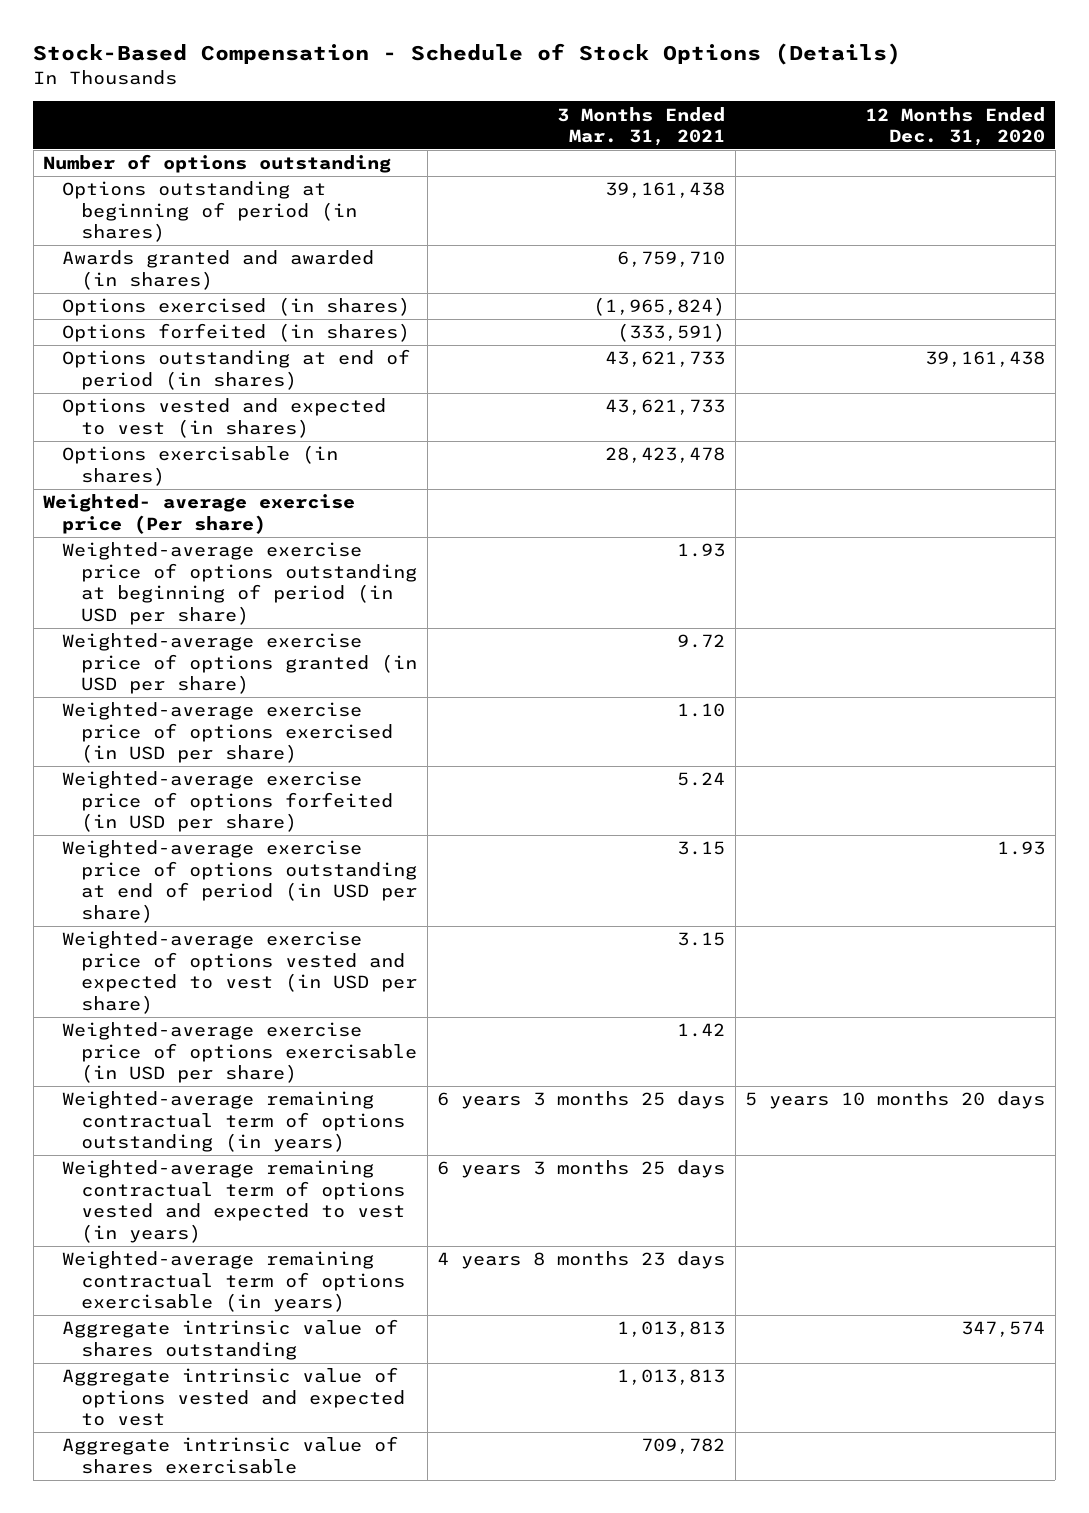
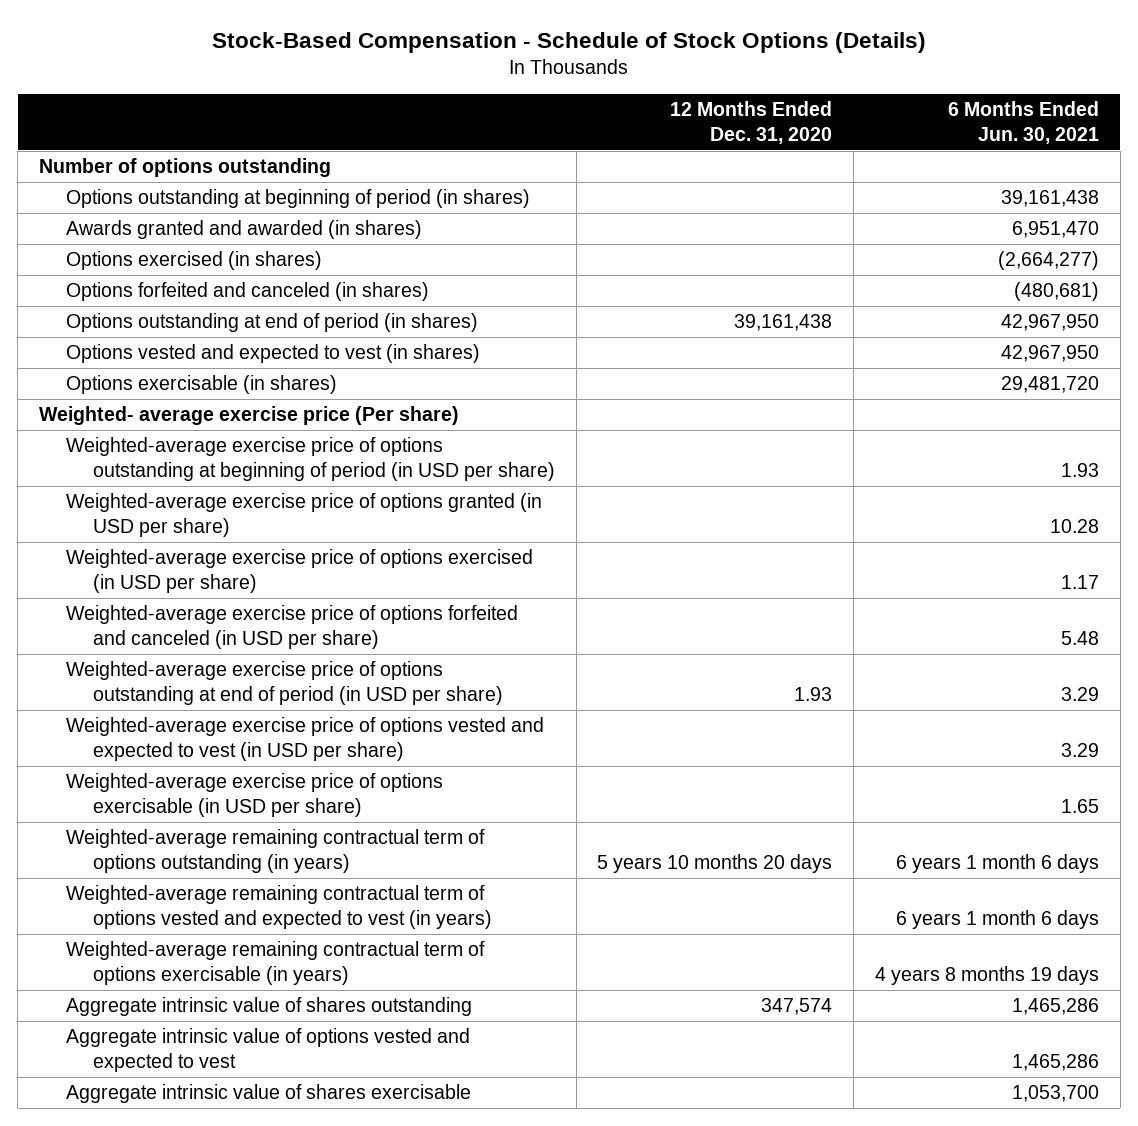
- | 3 Months Ended Mar. 31, 2021 | 12 Months Ended Dec. 31, 2020
+ | 12 Months Ended Dec. 31, 2020 | 6 Months Ended Jun. 30, 2021
- Options forfeited (in shares) | (333,591) |
+ Options forfeited and canceled (in shares) | | (480,681)
- Weighted-average exercise price of options forfeited (in USD per share) | 5.24 |
+ Weighted-average exercise price of options forfeited and canceled (in USD per share) | | 5.48

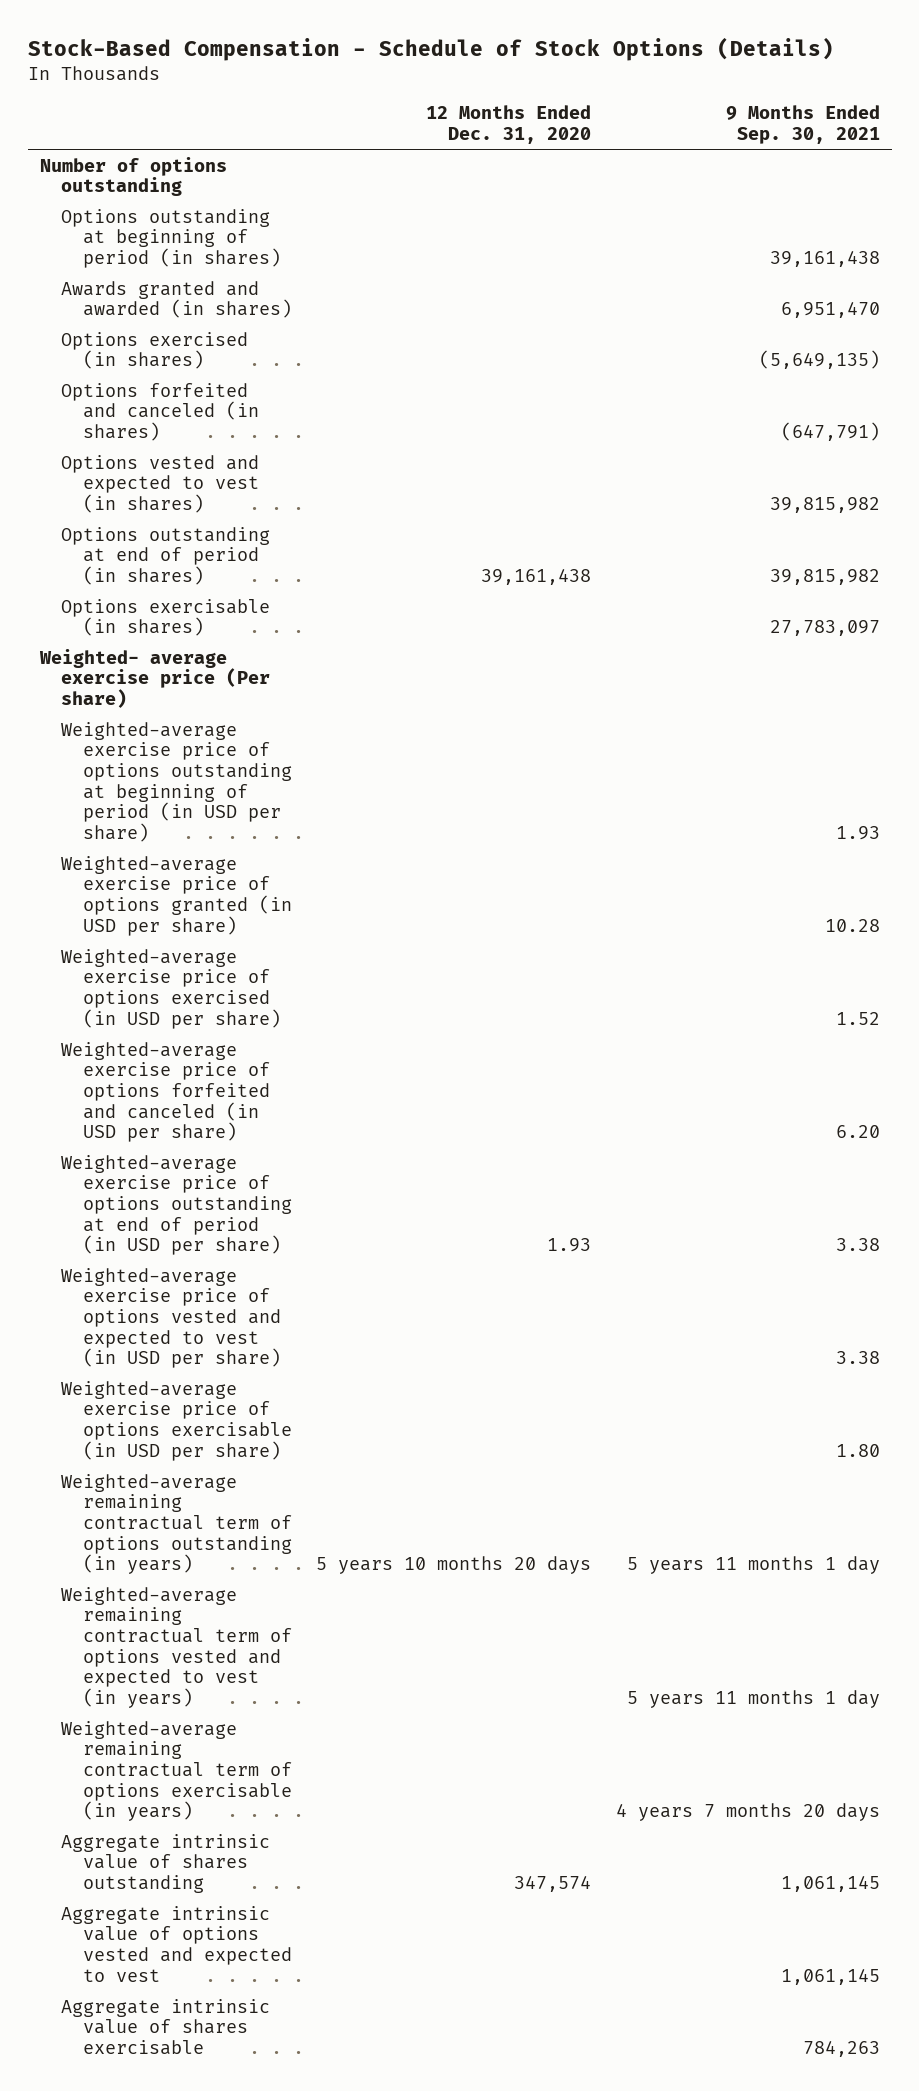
- | 12 Months Ended Dec. 31, 2020 | 6 Months Ended Jun. 30, 2021
+ | 12 Months Ended Dec. 31, 2020 | 9 Months Ended Sep. 30, 2021
moved down: Options outstanding at end of period (in shares) | 39,161,438 | 39,815,982

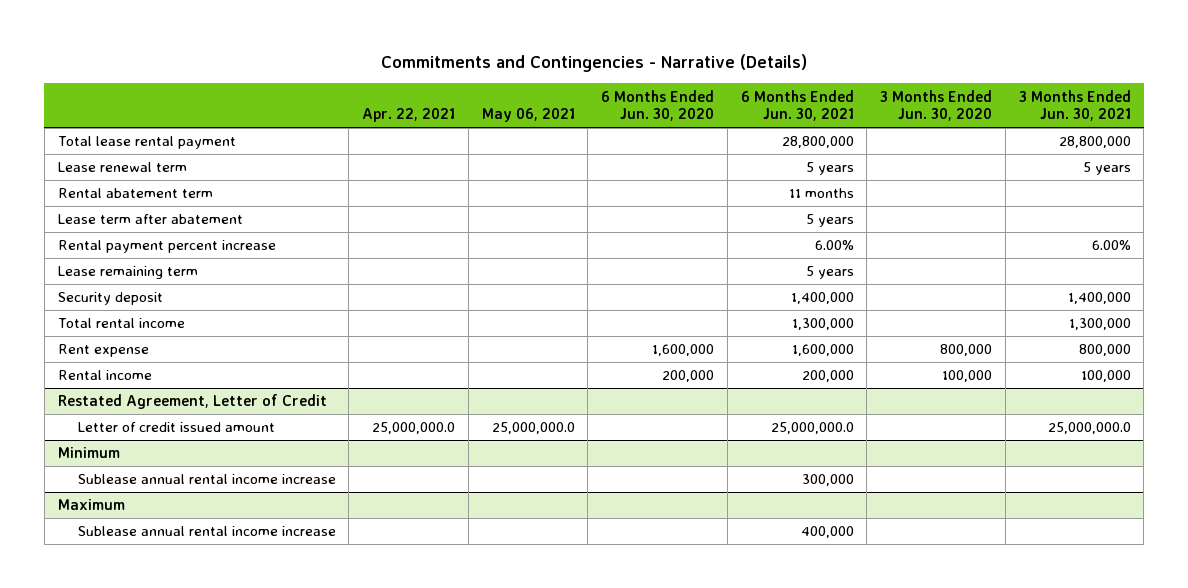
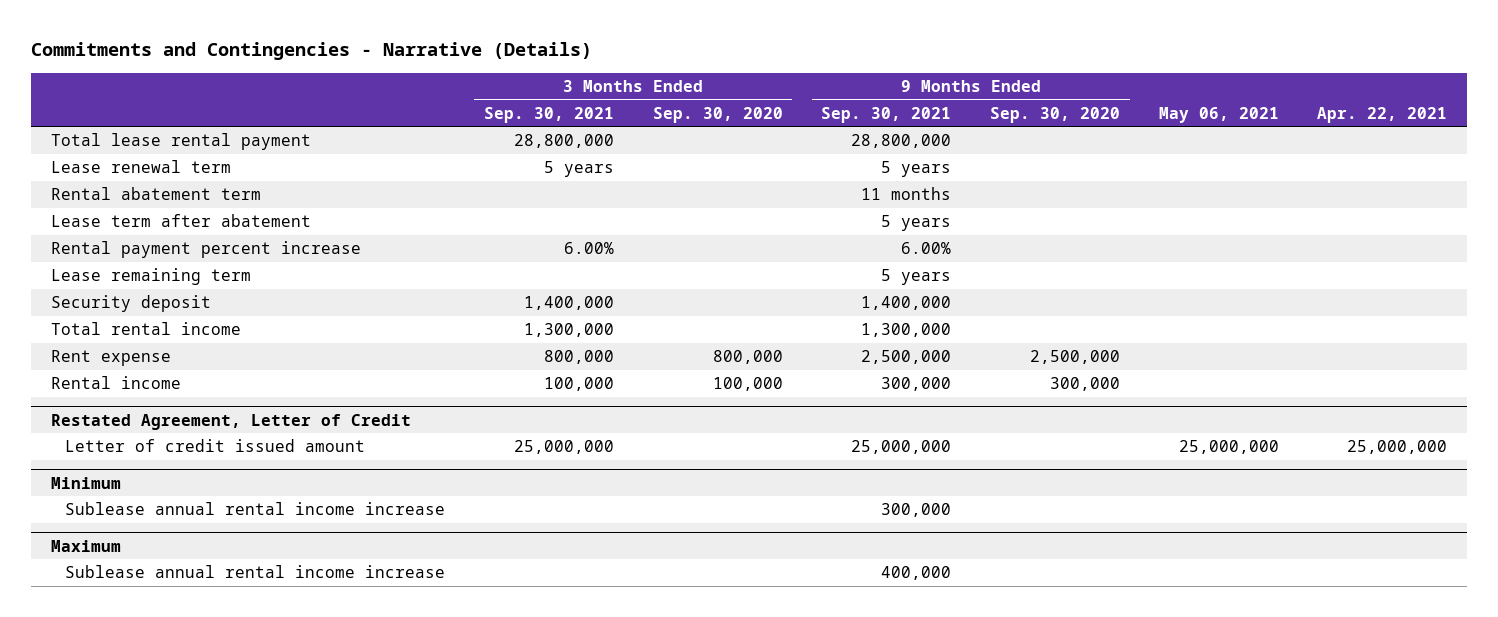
- | Apr. 22, 2021 | May 06, 2021 | 6 Months Ended Jun. 30, 2020 | 6 Months Ended Jun. 30, 2021 | 3 Months Ended Jun. 30, 2020 | 3 Months Ended Jun. 30, 2021
+ | 3 Months Ended Sep. 30, 2021 | 3 Months Ended Sep. 30, 2020 | 9 Months Ended Sep. 30, 2021 | 9 Months Ended Sep. 30, 2020 | May 06, 2021 | Apr. 22, 2021
@ Restated Agreement, Letter of Credit
- Letter of credit issued amount | 25,000,000.0 | 25,000,000.0 | | 25,000,000.0 | | 25,000,000.0
+ Letter of credit issued amount | 25,000,000 | | 25,000,000 | | 25,000,000 | 25,000,000

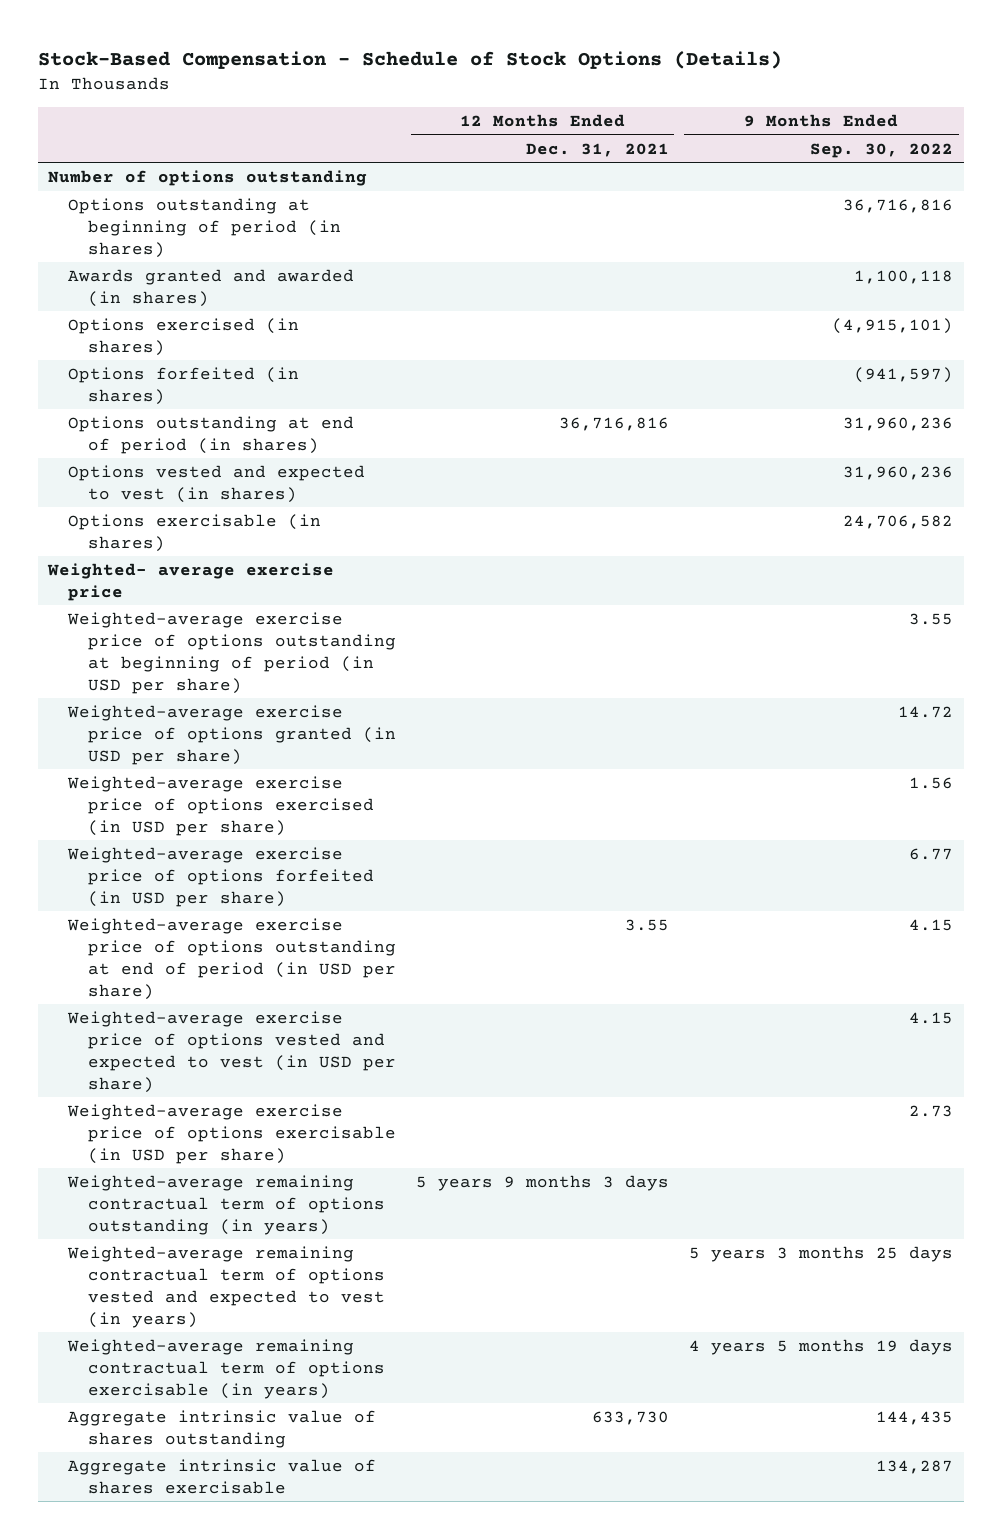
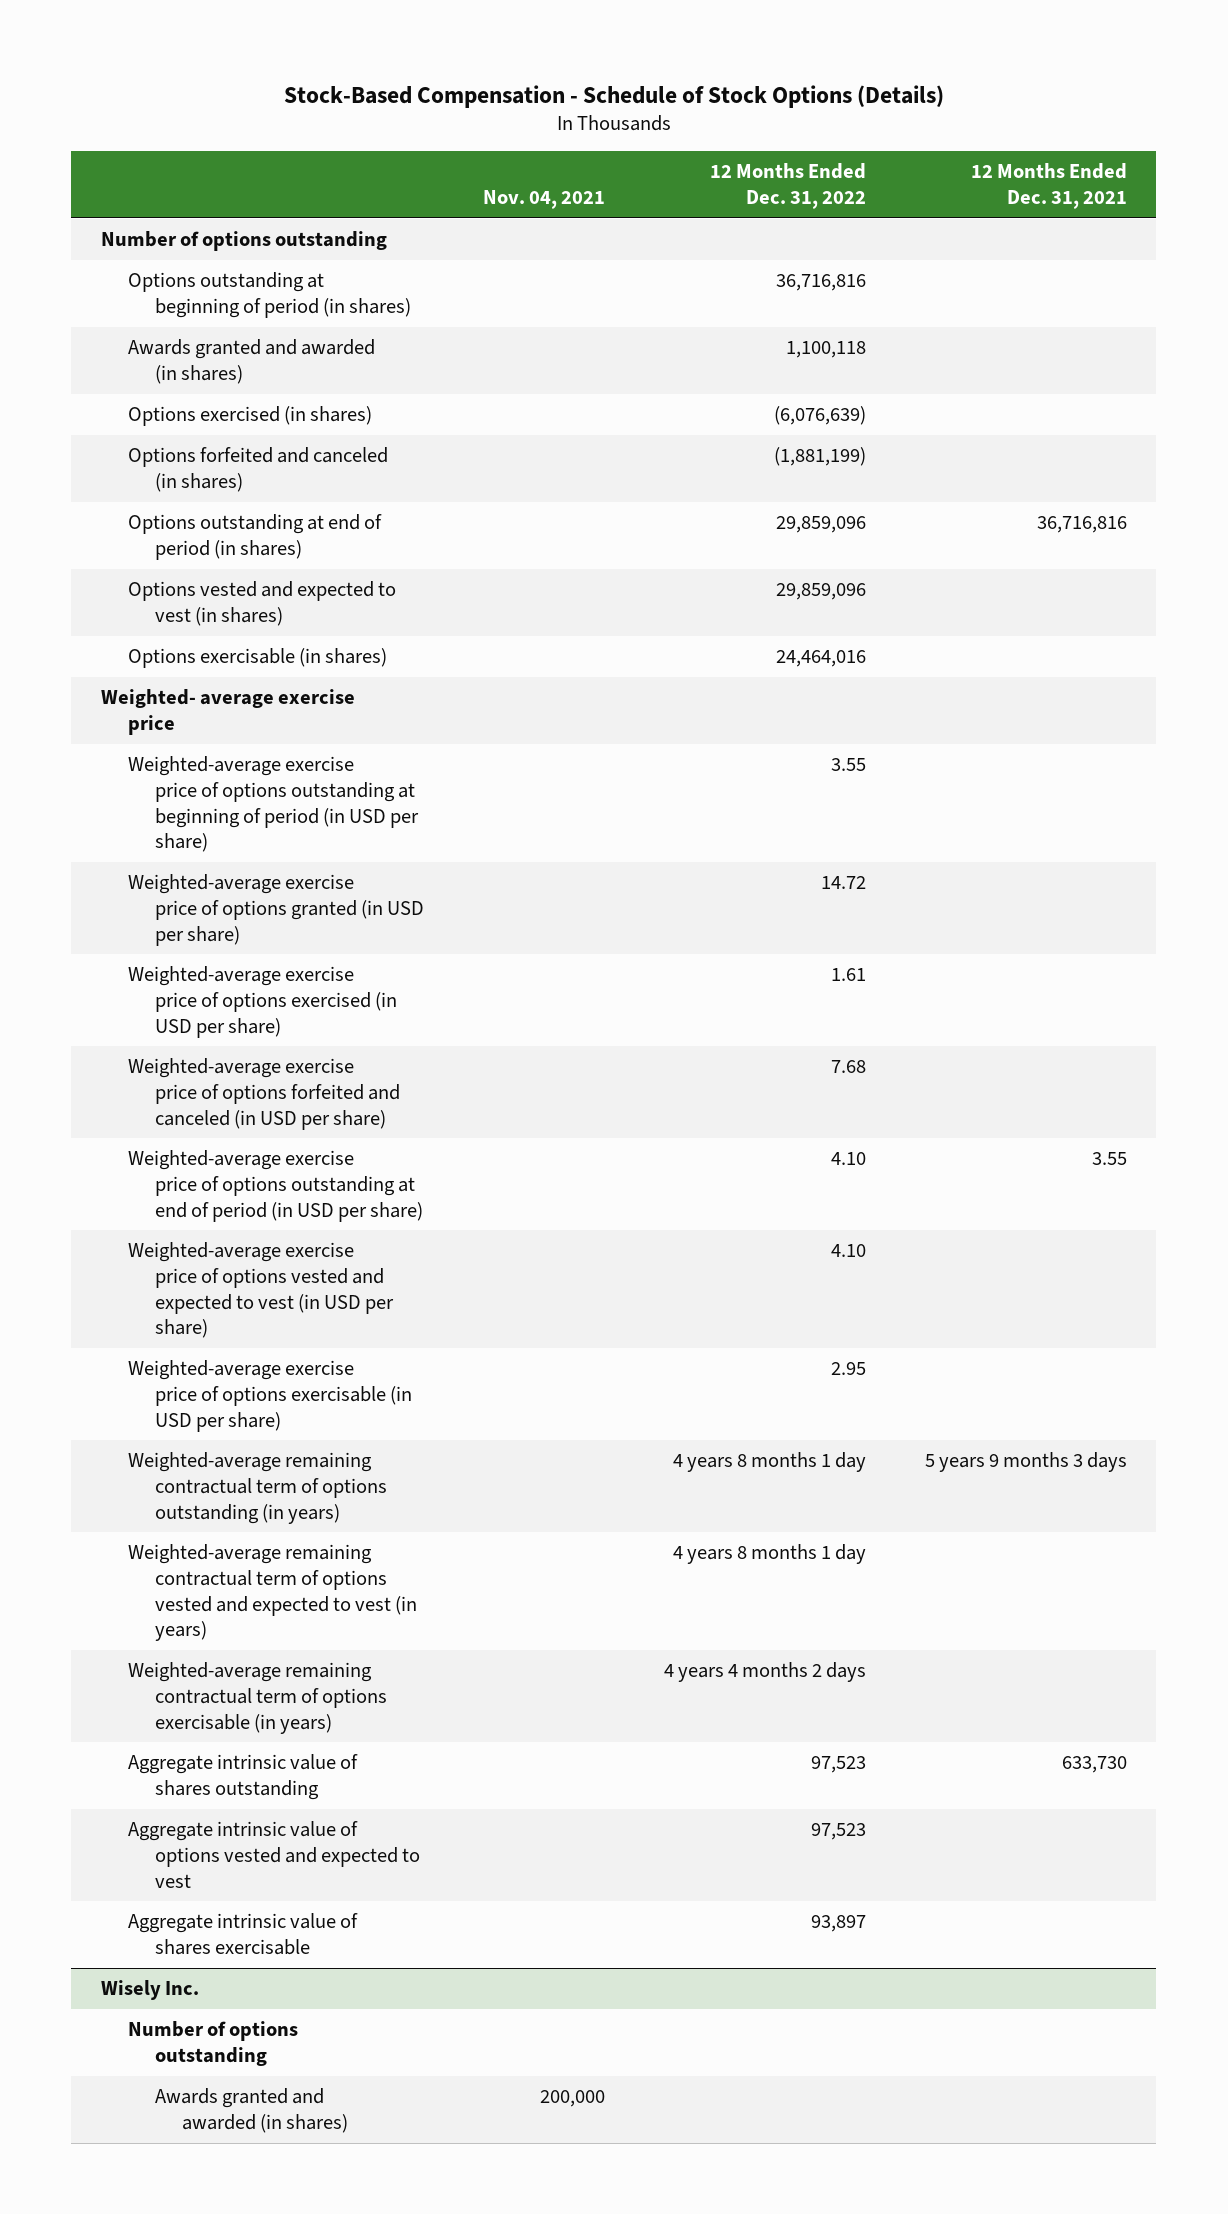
- | 12 Months Ended Dec. 31, 2021 | 9 Months Ended Sep. 30, 2022
+ | Nov. 04, 2021 | 12 Months Ended Dec. 31, 2022 | 12 Months Ended Dec. 31, 2021
- Options forfeited (in shares) | | (941,597)
+ Options forfeited and canceled (in shares) | | (1,881,199) |
- Weighted-average exercise price of options forfeited (in USD per share) | | 6.77
+ Weighted-average exercise price of options forfeited and canceled (in USD per share) | | 7.68 |
+ Aggregate intrinsic value of options vested and expected to vest | | 97,523 |
+ Wisely Inc.
+ Number of options outstanding
+ Awards granted and awarded (in shares) | 200,000 | |

